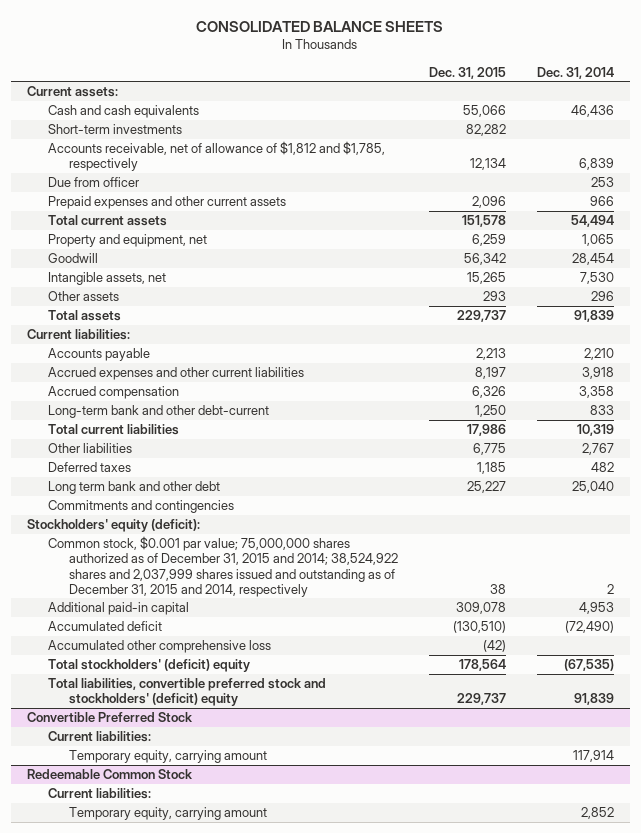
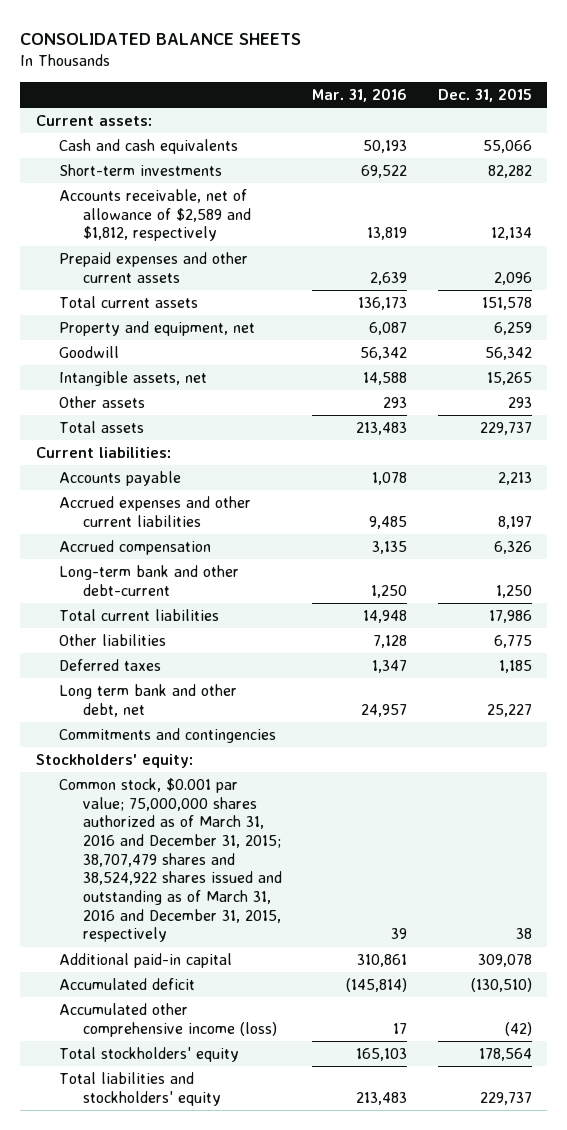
- | Dec. 31, 2015 | Dec. 31, 2014
+ | Mar. 31, 2016 | Dec. 31, 2015
- Accounts receivable, net of allowance of $1,812 and $1,785, respectively | 12,134 | 6,839
- Due from officer | | 253
+ Accounts receivable, net of allowance of $2,589 and $1,812, respectively | 13,819 | 12,134
- Long term bank and other debt | 25,227 | 25,040
+ Long term bank and other debt, net | 24,957 | 25,227
- Stockholders' equity (deficit):
- Common stock, $0.001 par value; 75,000,000 shares authorized as of December 31, 2015 and 2014; 38,524,922 shares and 2,037,999 shares issued and outstanding as of December 31, 2015 and 2014, respectively | 38 | 2
+ Stockholders' equity:
+ Common stock, $0.001 par value; 75,000,000 shares authorized as of March 31, 2016 and December 31, 2015; 38,707,479 shares and 38,524,922 shares issued and outstanding as of March 31, 2016 and December 31, 2015, respectively | 39 | 38
- Accumulated other comprehensive loss | (42) |
- Total stockholders' (deficit) equity | 178,564 | (67,535)
- Total liabilities, convertible preferred stock and stockholders' (deficit) equity | 229,737 | 91,839
- Convertible Preferred Stock
- Current liabilities:
- Temporary equity, carrying amount | | 117,914
- Redeemable Common Stock
- Current liabilities:
- Temporary equity, carrying amount | | 2,852
+ Accumulated other comprehensive income (loss) | 17 | (42)
+ Total stockholders' equity | 165,103 | 178,564
+ Total liabilities and stockholders' equity | 213,483 | 229,737

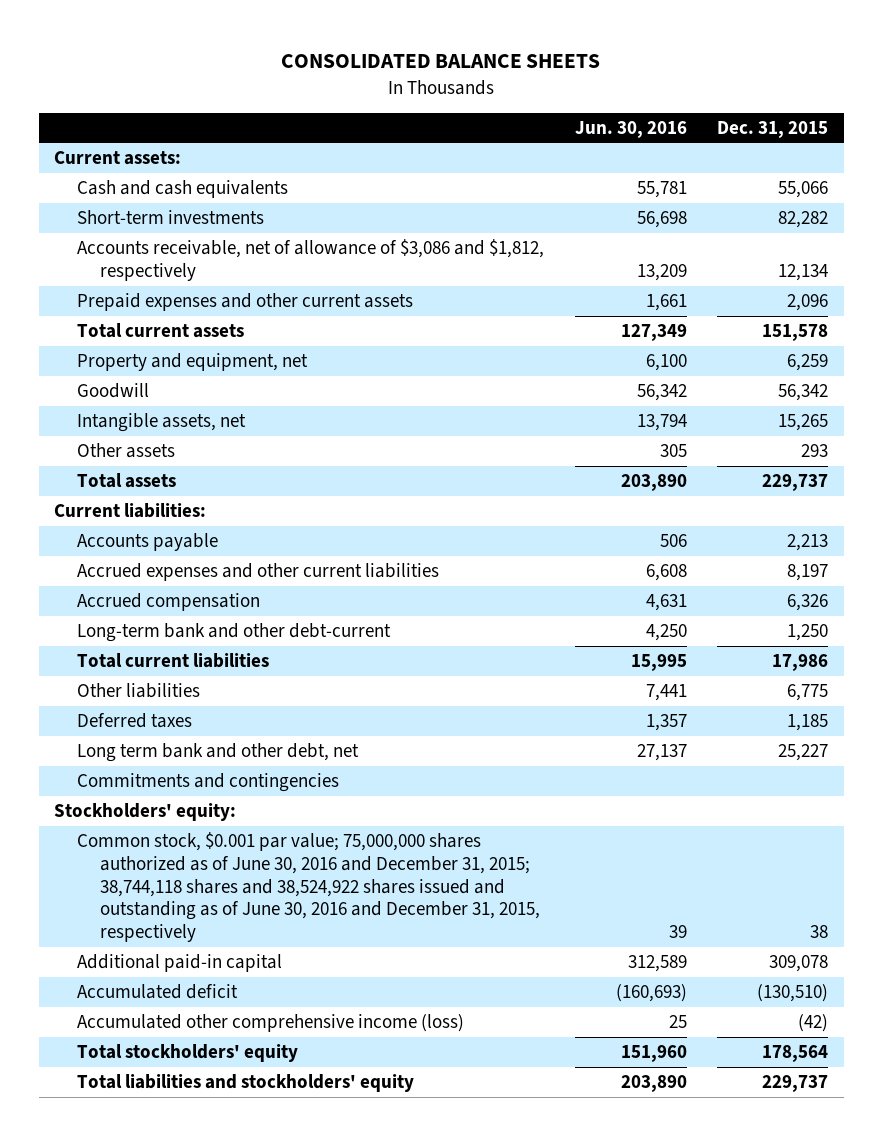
- | Mar. 31, 2016 | Dec. 31, 2015
+ | Jun. 30, 2016 | Dec. 31, 2015
- Accounts receivable, net of allowance of $2,589 and $1,812, respectively | 13,819 | 12,134
+ Accounts receivable, net of allowance of $3,086 and $1,812, respectively | 13,209 | 12,134
- Common stock, $0.001 par value; 75,000,000 shares authorized as of March 31, 2016 and December 31, 2015; 38,707,479 shares and 38,524,922 shares issued and outstanding as of March 31, 2016 and December 31, 2015, respectively | 39 | 38
+ Common stock, $0.001 par value; 75,000,000 shares authorized as of June 30, 2016 and December 31, 2015; 38,744,118 shares and 38,524,922 shares issued and outstanding as of June 30, 2016 and December 31, 2015, respectively | 39 | 38

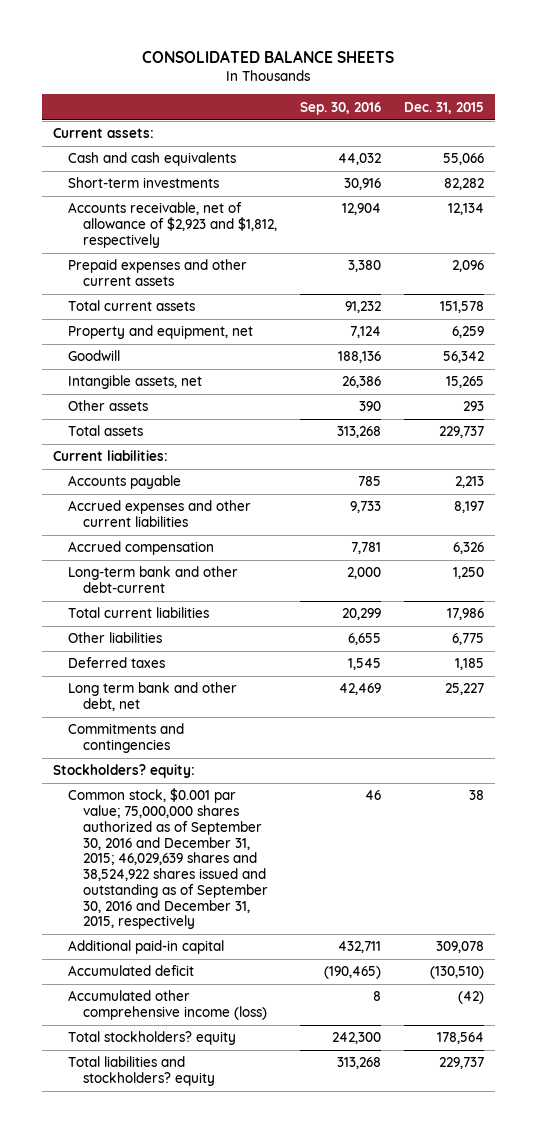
- | Jun. 30, 2016 | Dec. 31, 2015
+ | Sep. 30, 2016 | Dec. 31, 2015
- Accounts receivable, net of allowance of $3,086 and $1,812, respectively | 13,209 | 12,134
+ Accounts receivable, net of allowance of $2,923 and $1,812, respectively | 12,904 | 12,134
- Stockholders' equity:
- Common stock, $0.001 par value; 75,000,000 shares authorized as of June 30, 2016 and December 31, 2015; 38,744,118 shares and 38,524,922 shares issued and outstanding as of June 30, 2016 and December 31, 2015, respectively | 39 | 38
+ Stockholders? equity:
+ Common stock, $0.001 par value; 75,000,000 shares authorized as of September 30, 2016 and December 31, 2015; 46,029,639 shares and 38,524,922 shares issued and outstanding as of September 30, 2016 and December 31, 2015, respectively | 46 | 38
- Total stockholders' equity | 151,960 | 178,564
- Total liabilities and stockholders' equity | 203,890 | 229,737
+ Total stockholders? equity | 242,300 | 178,564
+ Total liabilities and stockholders? equity | 313,268 | 229,737

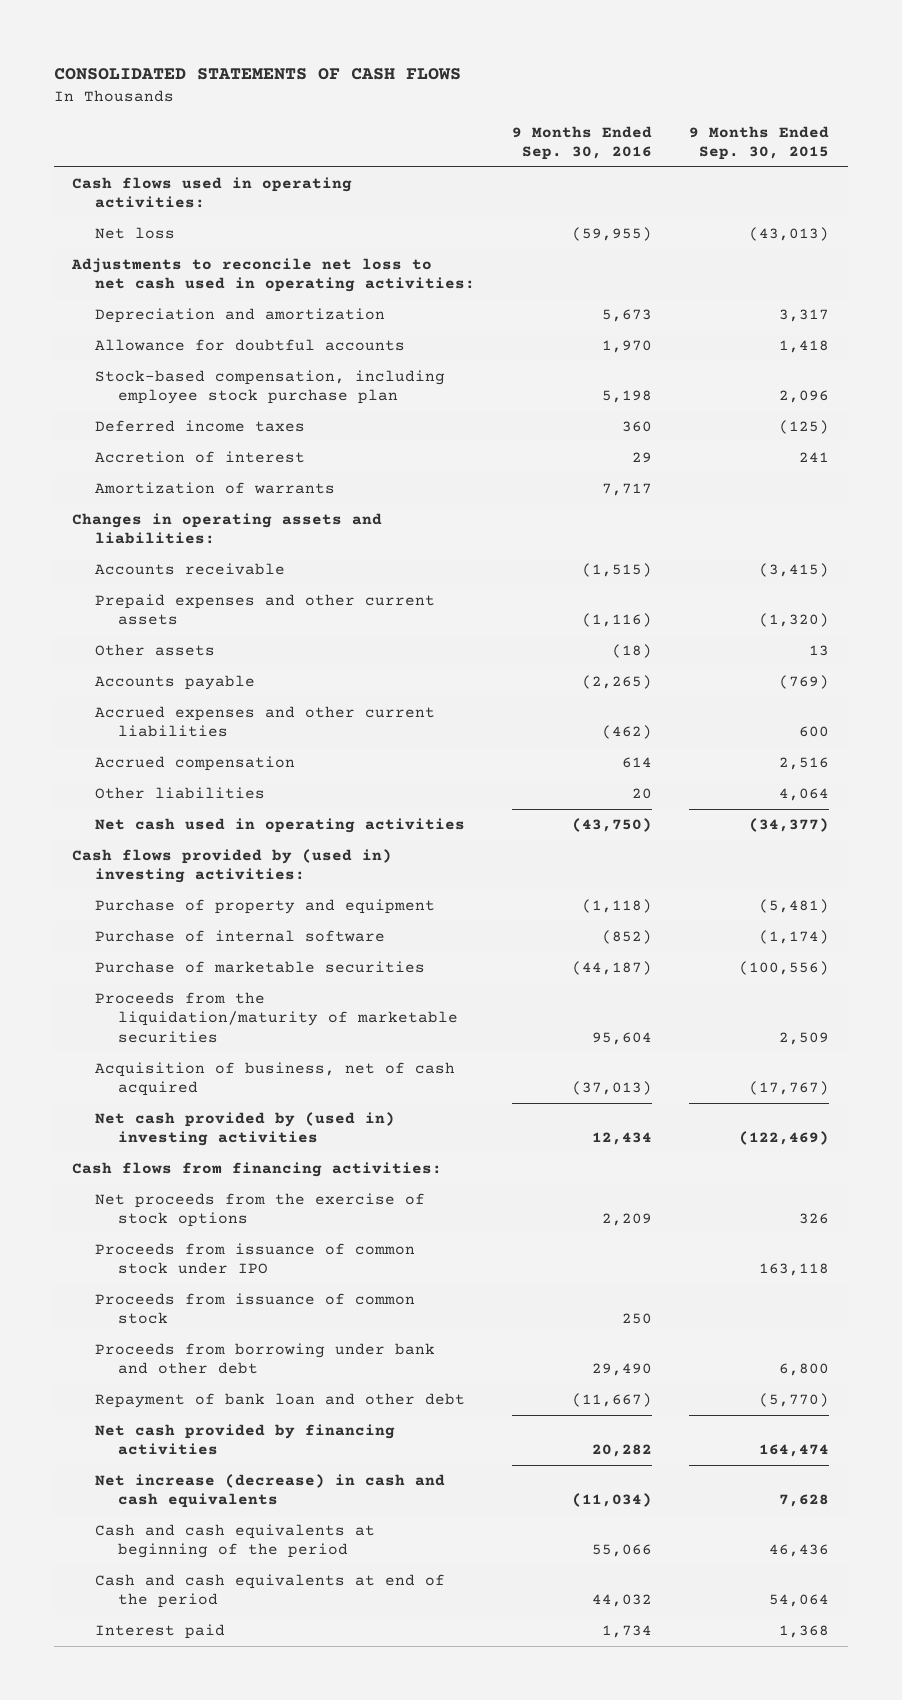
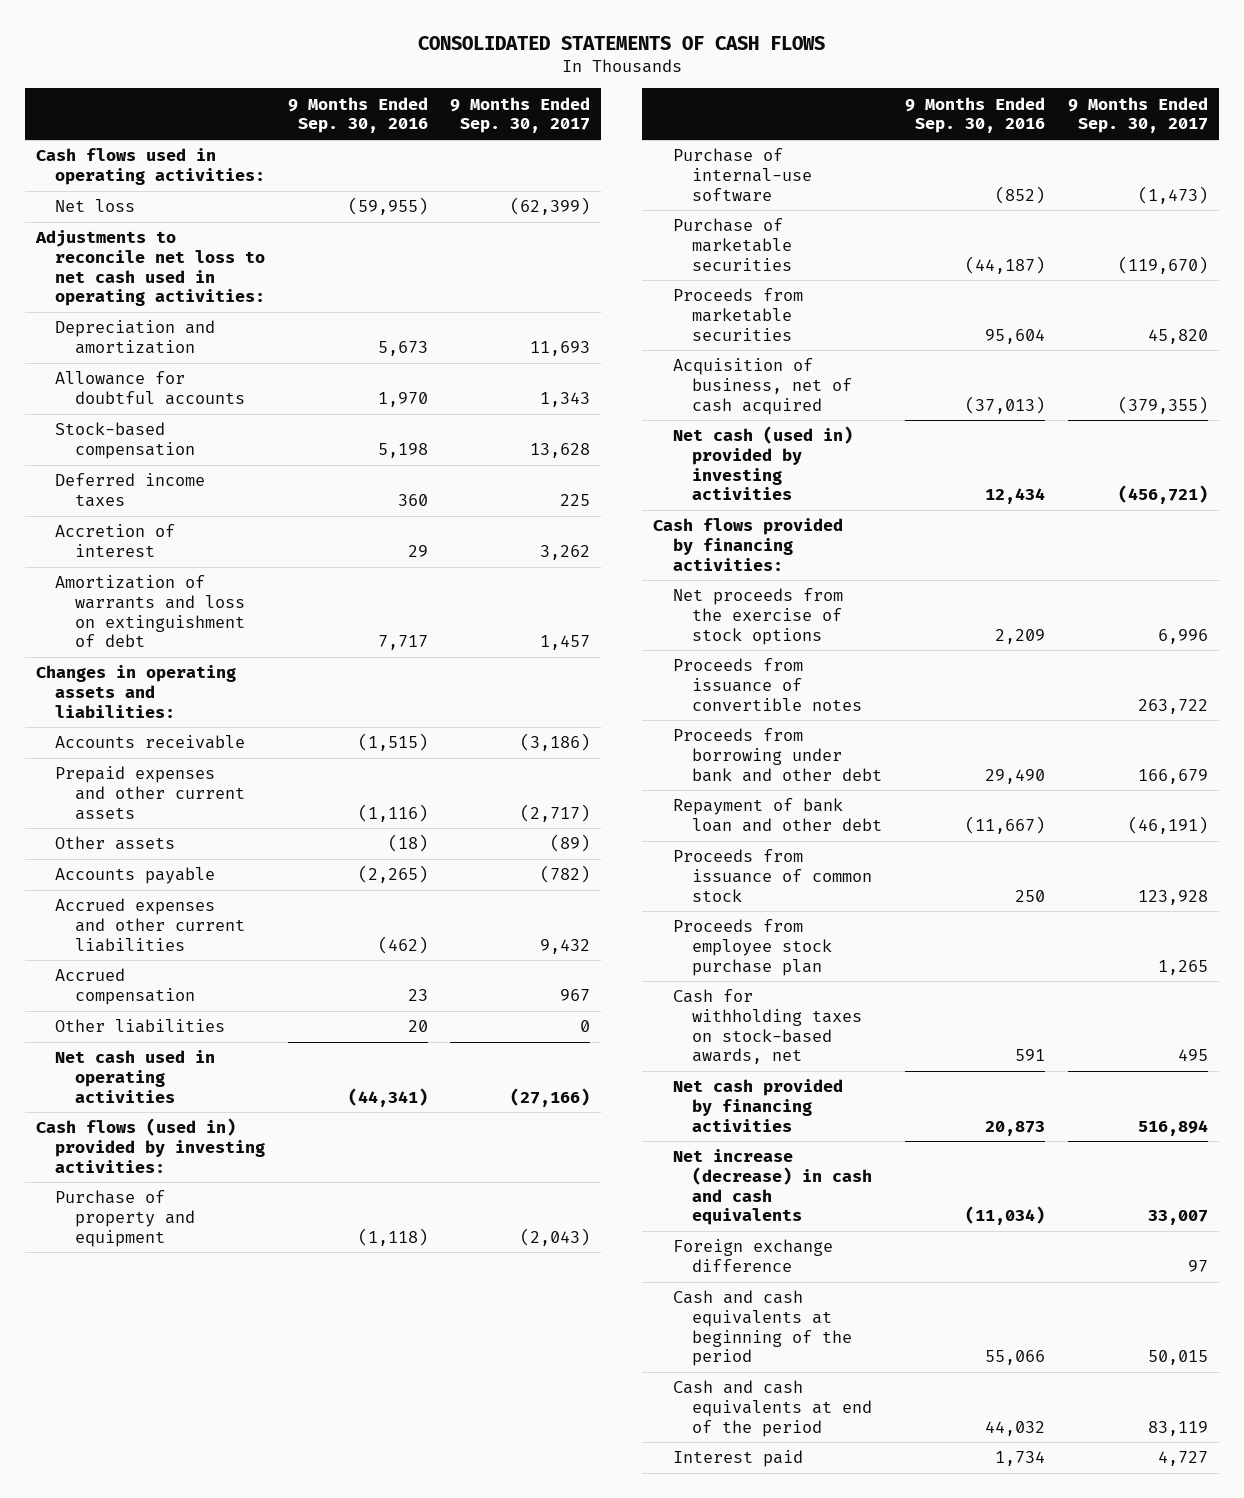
- | 9 Months Ended Sep. 30, 2016 | 9 Months Ended Sep. 30, 2015
+ | 9 Months Ended Sep. 30, 2016 | 9 Months Ended Sep. 30, 2017
- Stock-based compensation, including employee stock purchase plan | 5,198 | 2,096
+ Stock-based compensation | 5,198 | 13,628
- Amortization of warrants | 7,717 |
+ Amortization of warrants and loss on extinguishment of debt | 7,717 | 1,457
- Accrued compensation | 614 | 2,516
+ Accrued compensation | 23 | 967
- Net cash used in operating activities | (43,750) | (34,377)
- Cash flows provided by (used in) investing activities:
+ Net cash used in operating activities | (44,341) | (27,166)
+ Cash flows (used in) provided by investing activities:
- Purchase of internal software | (852) | (1,174)
+ Purchase of internal-use software | (852) | (1,473)
- Proceeds from the liquidation/maturity of marketable securities | 95,604 | 2,509
+ Proceeds from marketable securities | 95,604 | 45,820
- Net cash provided by (used in) investing activities | 12,434 | (122,469)
- Cash flows from financing activities:
+ Net cash (used in) provided by investing activities | 12,434 | (456,721)
+ Cash flows provided by financing activities:
- Proceeds from issuance of common stock under IPO | | 163,118
+ Proceeds from issuance of convertible notes | | 263,722
- Net cash provided by financing activities | 20,282 | 164,474
moved down: Proceeds from issuance of common stock | 250 | 123,928
+ Proceeds from employee stock purchase plan | | 1,265
+ Cash for withholding taxes on stock-based awards, net | 591 | 495
+ Net cash provided by financing activities | 20,873 | 516,894
+ Foreign exchange difference | | 97

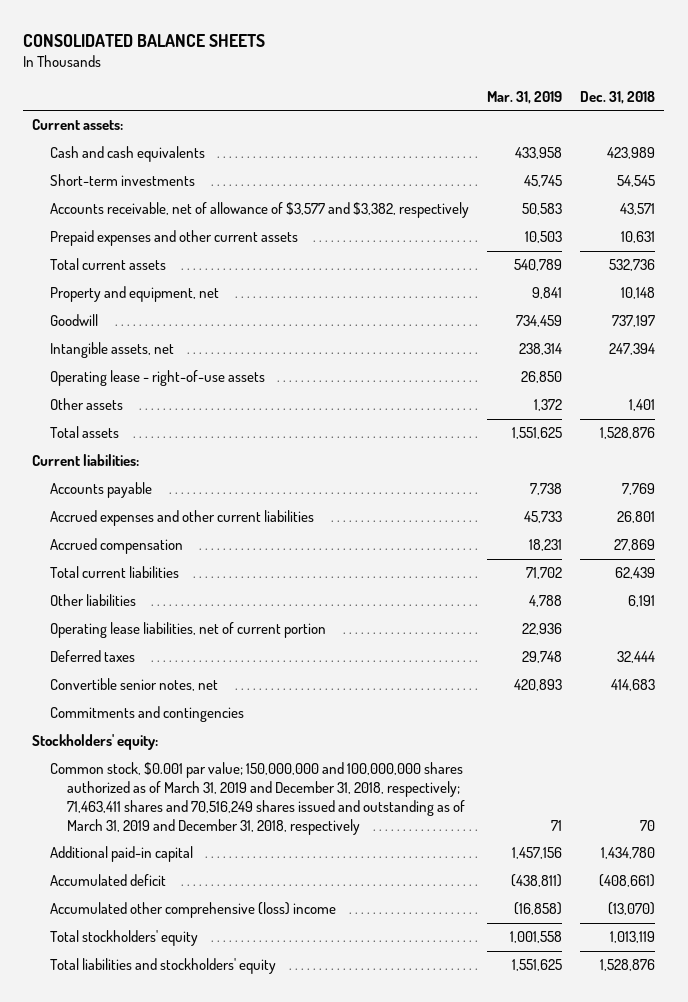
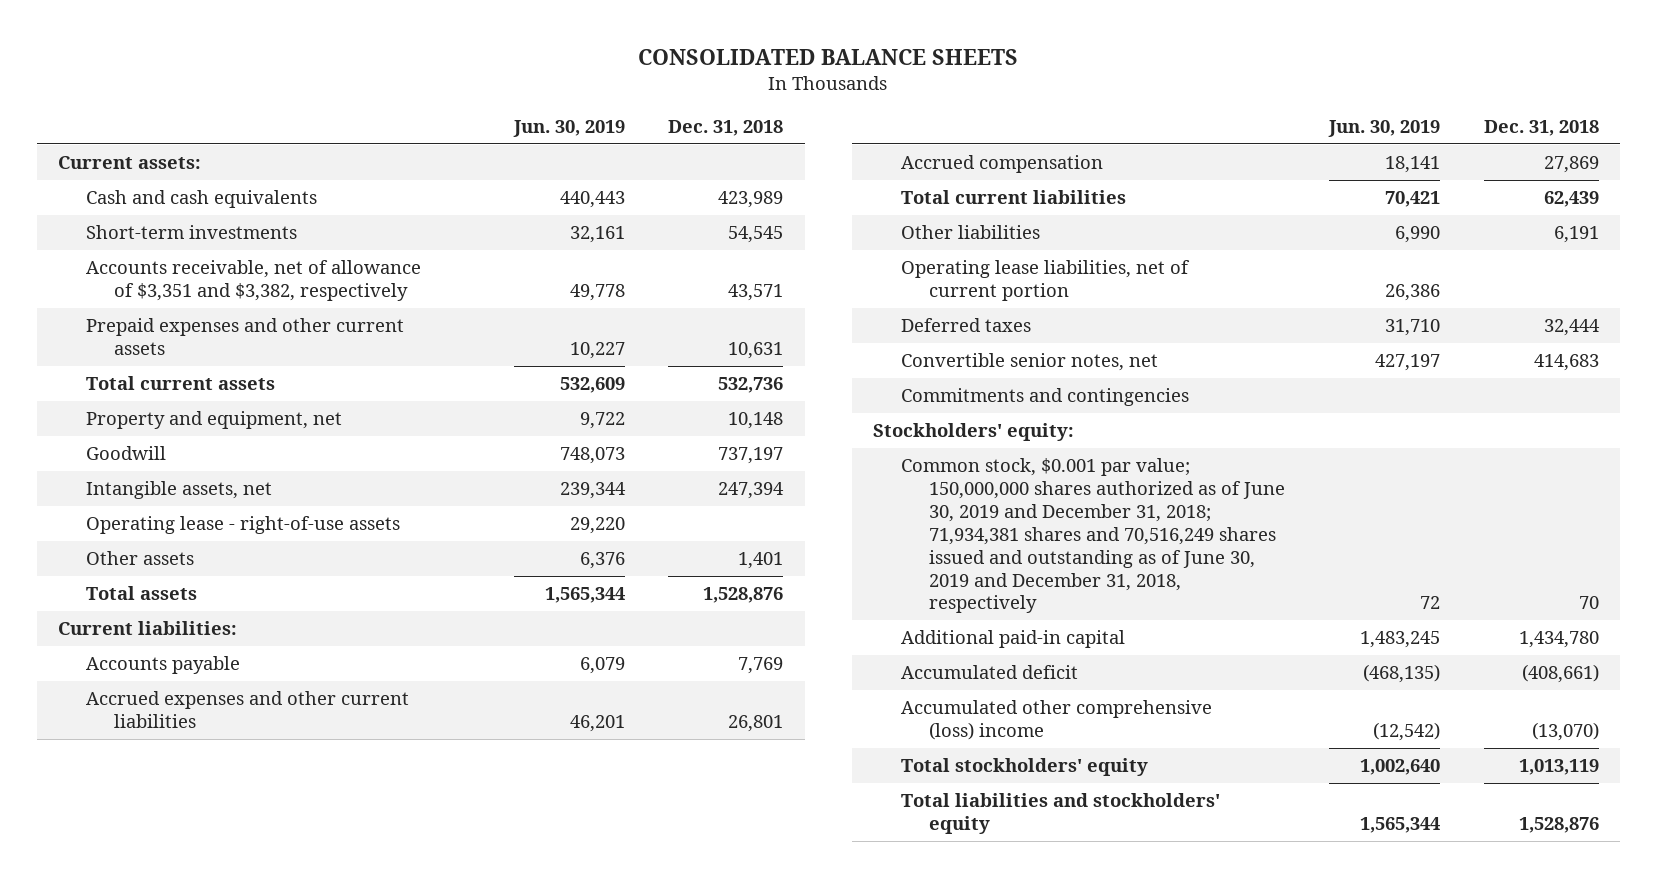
- | Mar. 31, 2019 | Dec. 31, 2018
+ | Jun. 30, 2019 | Dec. 31, 2018
- Accounts receivable, net of allowance of $3,577 and $3,382, respectively | 50,583 | 43,571
+ Accounts receivable, net of allowance of $3,351 and $3,382, respectively | 49,778 | 43,571
- Common stock, $0.001 par value; 150,000,000 and 100,000,000 shares authorized as of March 31, 2019 and December 31, 2018, respectively; 71,463,411 shares and 70,516,249 shares issued and outstanding as of March 31, 2019 and December 31, 2018, respectively | 71 | 70
+ Common stock, $0.001 par value; 150,000,000 shares authorized as of June 30, 2019 and December 31, 2018; 71,934,381 shares and 70,516,249 shares issued and outstanding as of June 30, 2019 and December 31, 2018, respectively | 72 | 70

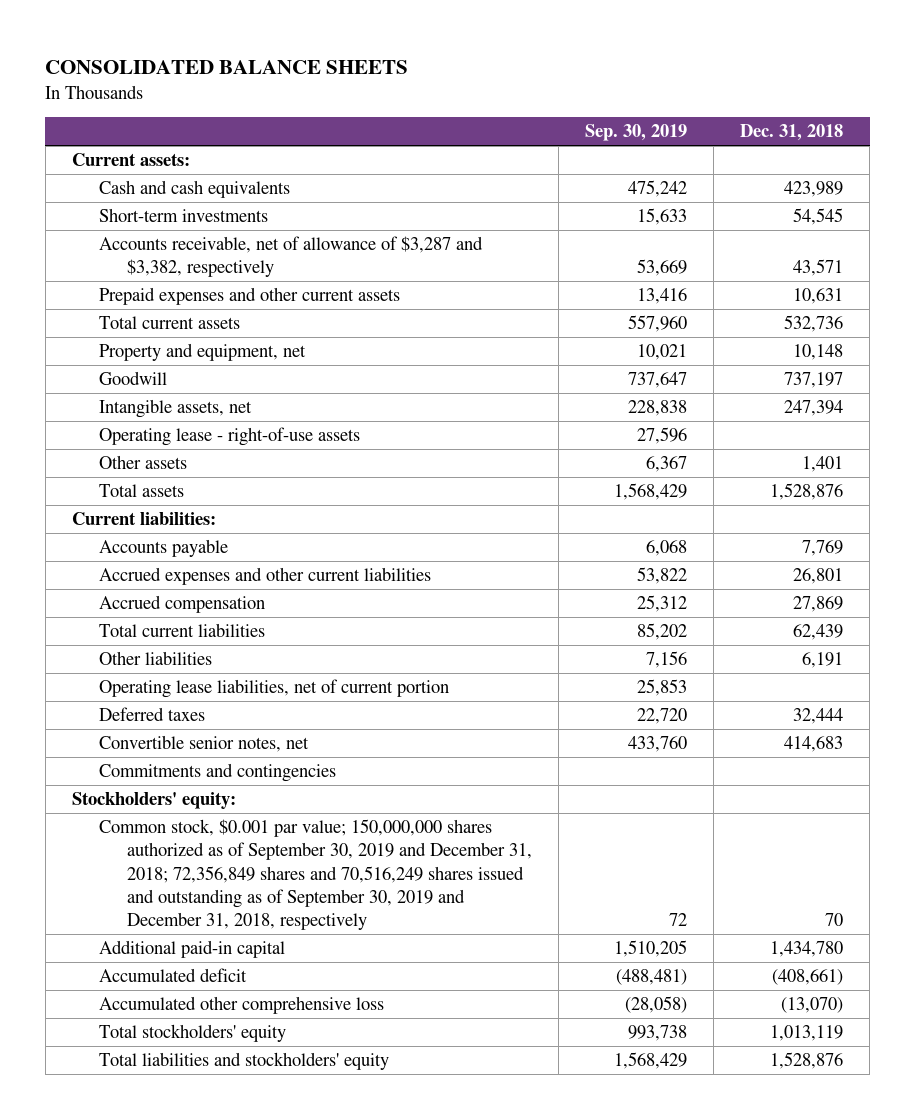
- | Jun. 30, 2019 | Dec. 31, 2018
+ | Sep. 30, 2019 | Dec. 31, 2018
- Accounts receivable, net of allowance of $3,351 and $3,382, respectively | 49,778 | 43,571
+ Accounts receivable, net of allowance of $3,287 and $3,382, respectively | 53,669 | 43,571
- Common stock, $0.001 par value; 150,000,000 shares authorized as of June 30, 2019 and December 31, 2018; 71,934,381 shares and 70,516,249 shares issued and outstanding as of June 30, 2019 and December 31, 2018, respectively | 72 | 70
+ Common stock, $0.001 par value; 150,000,000 shares authorized as of September 30, 2019 and December 31, 2018; 72,356,849 shares and 70,516,249 shares issued and outstanding as of September 30, 2019 and December 31, 2018, respectively | 72 | 70
- Accumulated other comprehensive (loss) income | (12,542) | (13,070)
+ Accumulated other comprehensive loss | (28,058) | (13,070)

